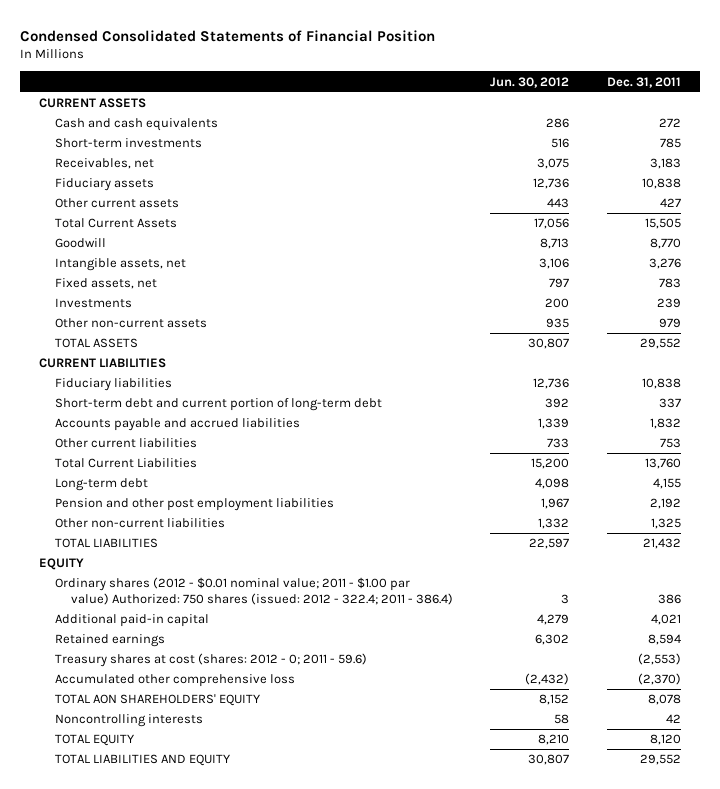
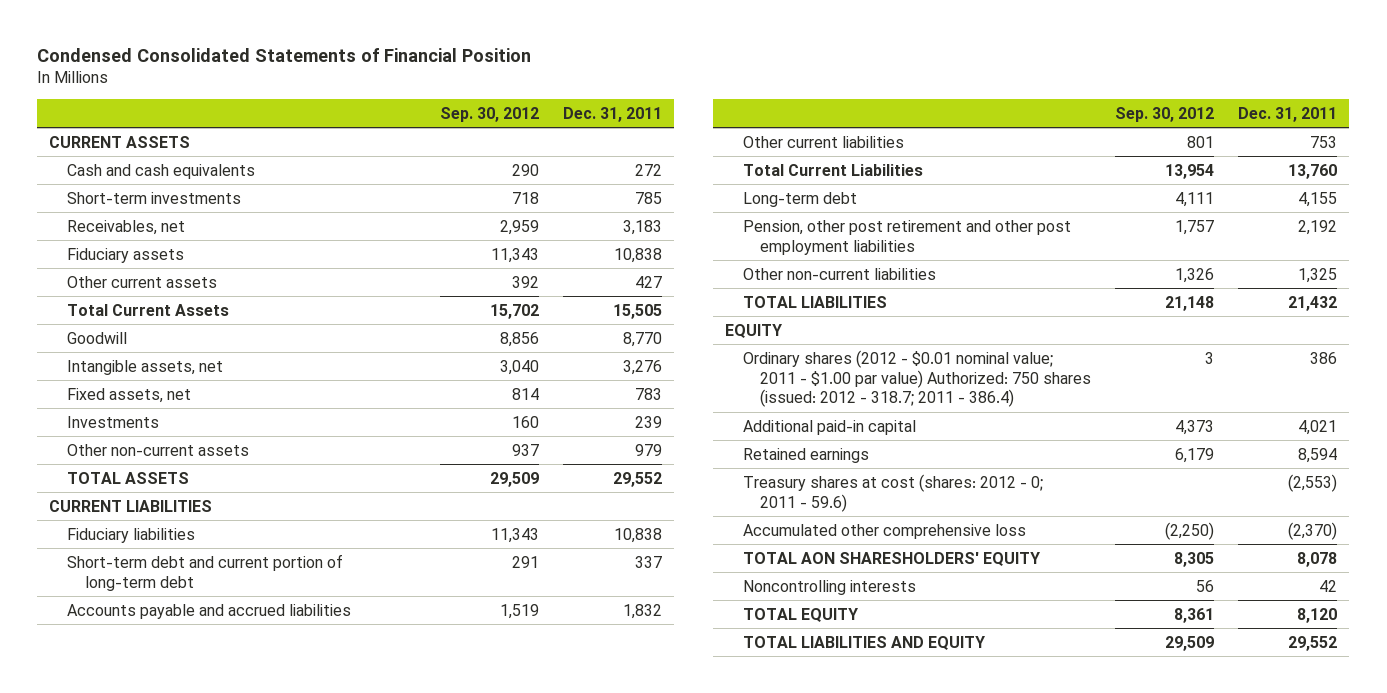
- | Jun. 30, 2012 | Dec. 31, 2011
+ | Sep. 30, 2012 | Dec. 31, 2011
- Pension and other post employment liabilities | 1,967 | 2,192
+ Pension, other post retirement and other post employment liabilities | 1,757 | 2,192
- Ordinary shares (2012 - $0.01 nominal value; 2011 - $1.00 par value) Authorized: 750 shares (issued: 2012 - 322.4; 2011 - 386.4) | 3 | 386
+ Ordinary shares (2012 - $0.01 nominal value; 2011 - $1.00 par value) Authorized: 750 shares (issued: 2012 - 318.7; 2011 - 386.4) | 3 | 386
- TOTAL AON SHAREHOLDERS' EQUITY | 8,152 | 8,078
+ TOTAL AON SHARESHOLDERS' EQUITY | 8,305 | 8,078

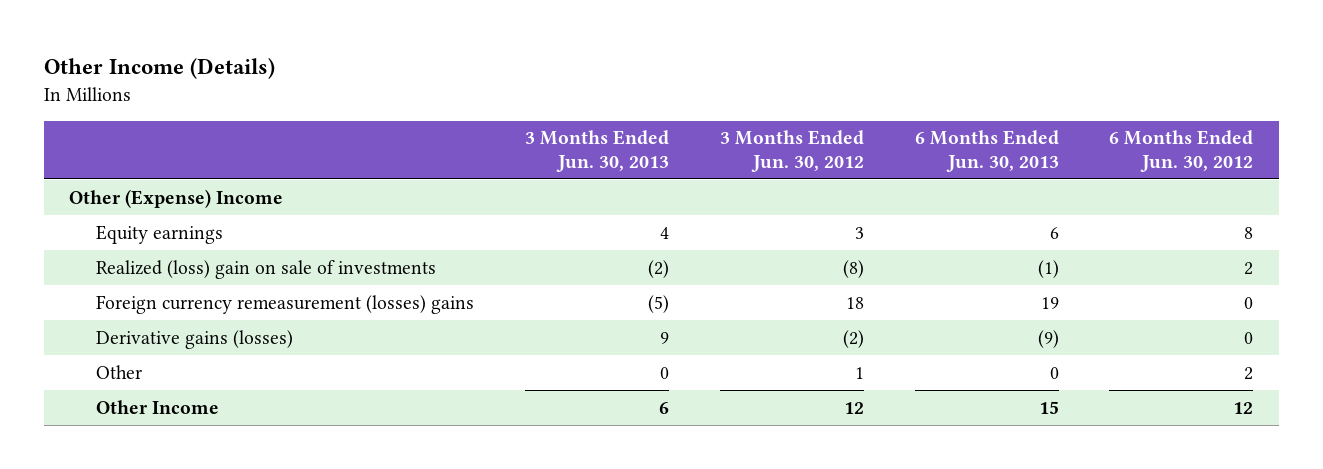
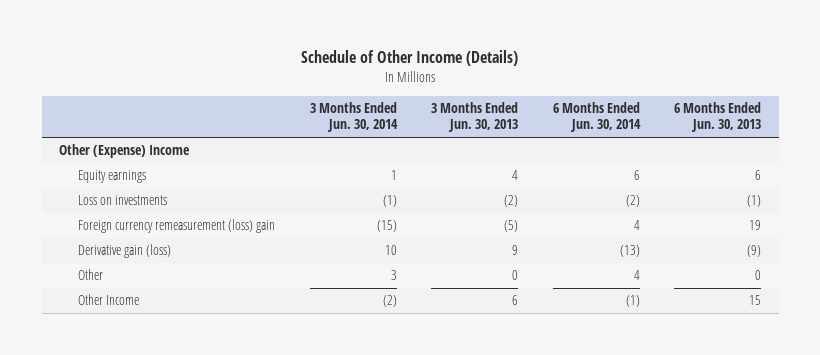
- Other Income (Details)
+ Schedule of Other Income (Details)
- | 3 Months Ended Jun. 30, 2013 | 3 Months Ended Jun. 30, 2012 | 6 Months Ended Jun. 30, 2013 | 6 Months Ended Jun. 30, 2012
+ | 3 Months Ended Jun. 30, 2014 | 3 Months Ended Jun. 30, 2013 | 6 Months Ended Jun. 30, 2014 | 6 Months Ended Jun. 30, 2013
- Realized (loss) gain on sale of investments | (2) | (8) | (1) | 2
- Foreign currency remeasurement (losses) gains | (5) | 18 | 19 | 0
- Derivative gains (losses) | 9 | (2) | (9) | 0
+ Loss on investments | (1) | (2) | (2) | (1)
+ Foreign currency remeasurement (loss) gain | (15) | (5) | 4 | 19
+ Derivative gain (loss) | 10 | 9 | (13) | (9)

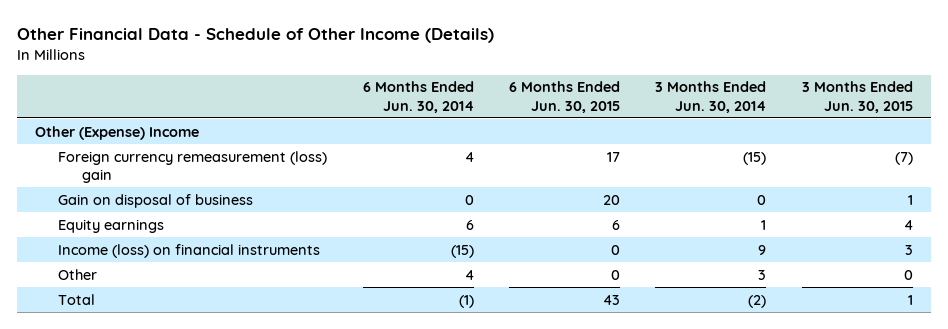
- Schedule of Other Income (Details)
+ Other Financial Data - Schedule of Other Income (Details)
- | 3 Months Ended Jun. 30, 2014 | 3 Months Ended Jun. 30, 2013 | 6 Months Ended Jun. 30, 2014 | 6 Months Ended Jun. 30, 2013
+ | 6 Months Ended Jun. 30, 2014 | 6 Months Ended Jun. 30, 2015 | 3 Months Ended Jun. 30, 2014 | 3 Months Ended Jun. 30, 2015
- Loss on investments | (1) | (2) | (2) | (1)
- Derivative gain (loss) | 10 | 9 | (13) | (9)
+ Gain on disposal of business | 0 | 20 | 0 | 1
moved down: Equity earnings | 6 | 6 | 1 | 4
+ Income (loss) on financial instruments | (15) | 0 | 9 | 3
- Other Income | (2) | 6 | (1) | 15
+ Total | (1) | 43 | (2) | 1

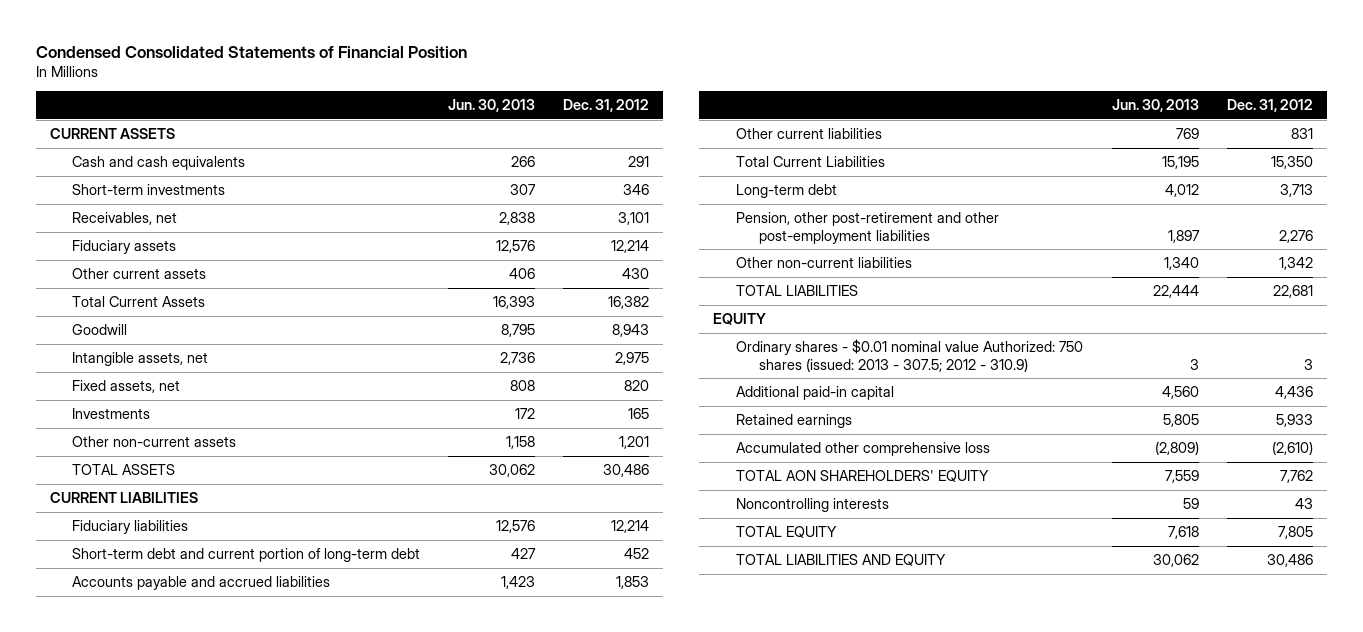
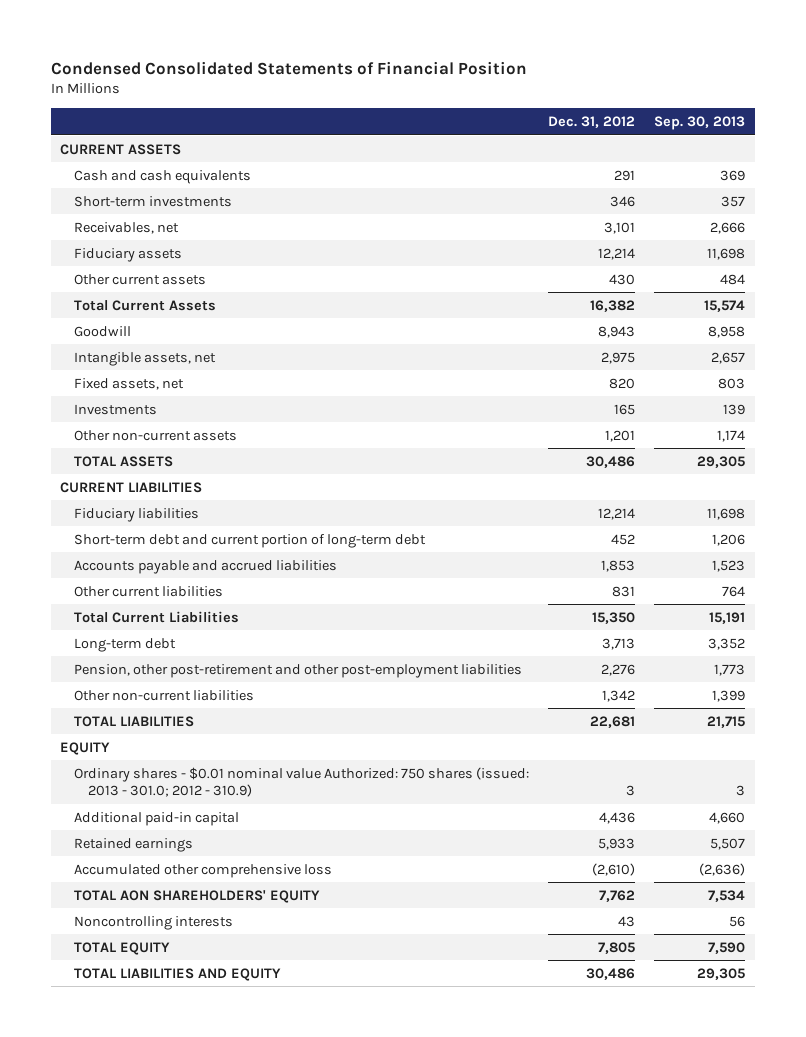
- | Jun. 30, 2013 | Dec. 31, 2012
+ | Dec. 31, 2012 | Sep. 30, 2013
- Ordinary shares - $0.01 nominal value Authorized: 750 shares (issued: 2013 - 307.5; 2012 - 310.9) | 3 | 3
+ Ordinary shares - $0.01 nominal value Authorized: 750 shares (issued: 2013 - 301.0; 2012 - 310.9) | 3 | 3

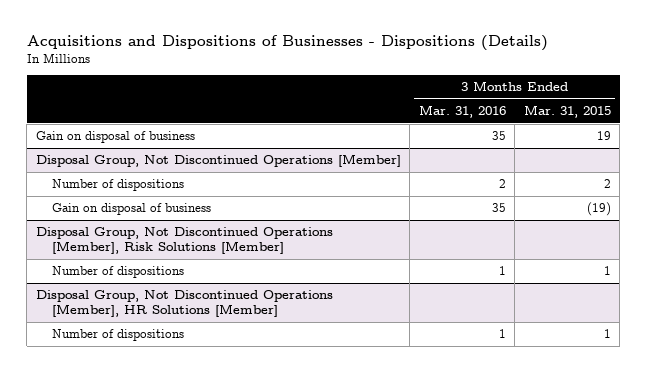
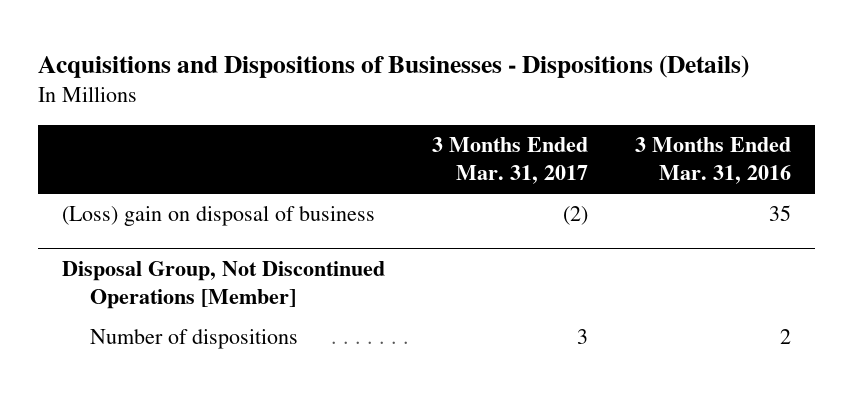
- | 3 Months Ended Mar. 31, 2016 | 3 Months Ended Mar. 31, 2015
+ | 3 Months Ended Mar. 31, 2017 | 3 Months Ended Mar. 31, 2016
- Gain on disposal of business | 35 | 19
+ (Loss) gain on disposal of business | (2) | 35
@ Disposal Group, Not Discontinued Operations [Member]
- Gain on disposal of business | 35 | (19)
- Disposal Group, Not Discontinued Operations [Member], Risk Solutions [Member]
- Number of dispositions | 1 | 1
- Disposal Group, Not Discontinued Operations [Member], HR Solutions [Member]
- Number of dispositions | 1 | 1

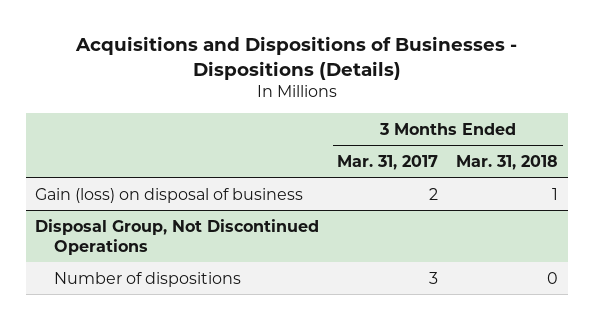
- | 3 Months Ended Mar. 31, 2017 | 3 Months Ended Mar. 31, 2016
+ | 3 Months Ended Mar. 31, 2017 | 3 Months Ended Mar. 31, 2018
- (Loss) gain on disposal of business | (2) | 35
- Disposal Group, Not Discontinued Operations [Member]
+ Gain (loss) on disposal of business | 2 | 1
+ Disposal Group, Not Discontinued Operations

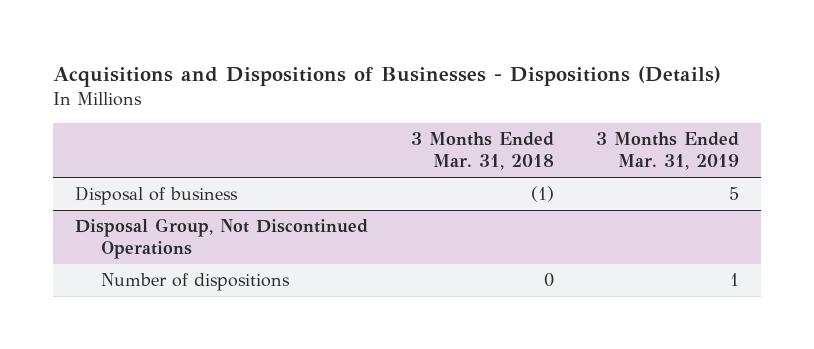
- | 3 Months Ended Mar. 31, 2017 | 3 Months Ended Mar. 31, 2018
+ | 3 Months Ended Mar. 31, 2018 | 3 Months Ended Mar. 31, 2019
- Gain (loss) on disposal of business | 2 | 1
+ Disposal of business | (1) | 5

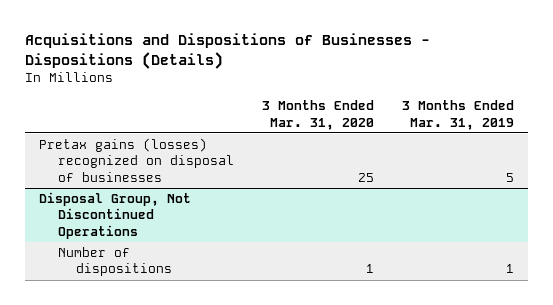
- | 3 Months Ended Mar. 31, 2018 | 3 Months Ended Mar. 31, 2019
+ | 3 Months Ended Mar. 31, 2020 | 3 Months Ended Mar. 31, 2019
- Disposal of business | (1) | 5
+ Pretax gains (losses) recognized on disposal of businesses | 25 | 5

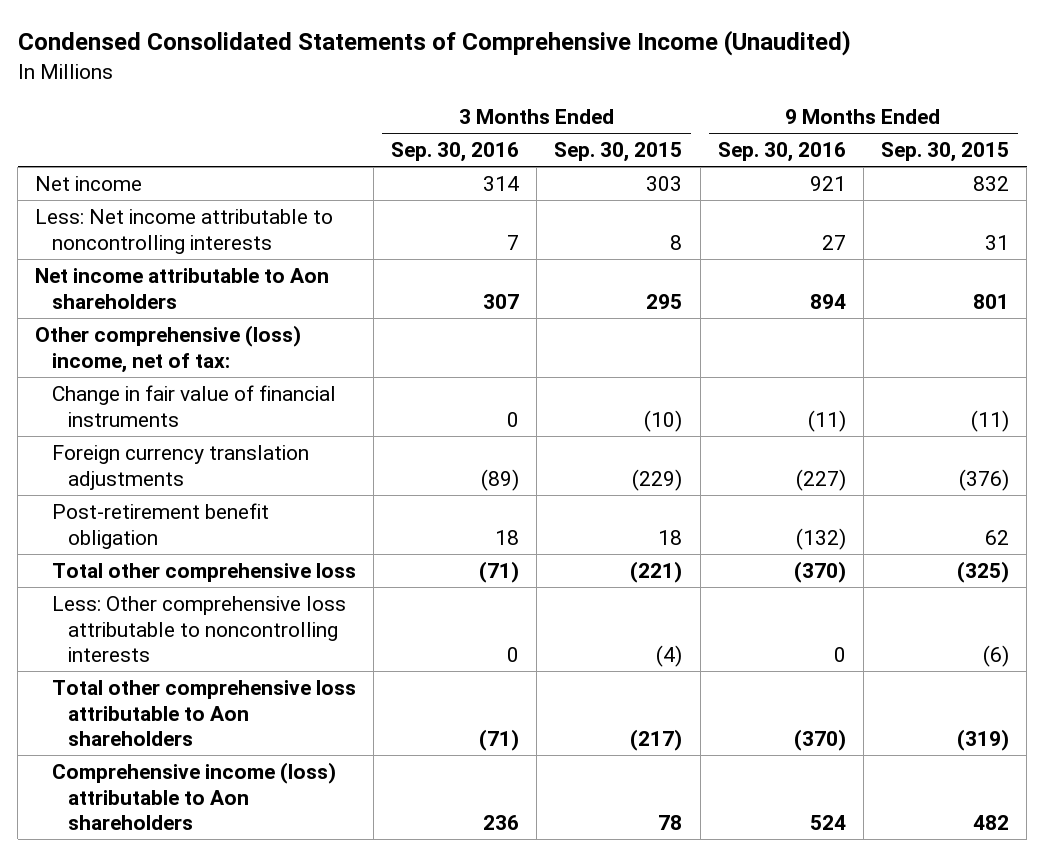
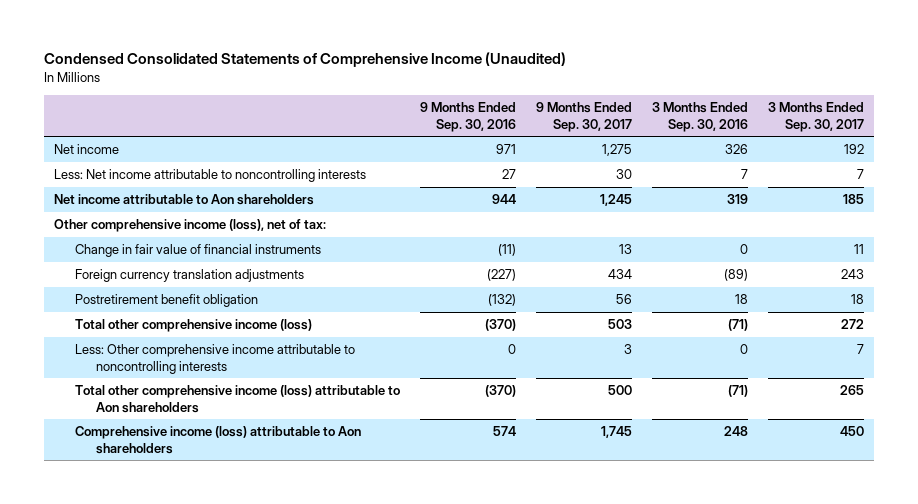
- | 3 Months Ended Sep. 30, 2016 | 3 Months Ended Sep. 30, 2015 | 9 Months Ended Sep. 30, 2016 | 9 Months Ended Sep. 30, 2015
+ | 9 Months Ended Sep. 30, 2016 | 9 Months Ended Sep. 30, 2017 | 3 Months Ended Sep. 30, 2016 | 3 Months Ended Sep. 30, 2017
- Net income | 314 | 303 | 921 | 832
+ Net income | 971 | 1,275 | 326 | 192
- Net income attributable to Aon shareholders | 307 | 295 | 894 | 801
- Other comprehensive (loss) income, net of tax:
+ Net income attributable to Aon shareholders | 944 | 1,245 | 319 | 185
+ Other comprehensive income (loss), net of tax:
- Post-retirement benefit obligation | 18 | 18 | (132) | 62
- Total other comprehensive loss | (71) | (221) | (370) | (325)
- Less: Other comprehensive loss attributable to noncontrolling interests | 0 | (4) | 0 | (6)
- Total other comprehensive loss attributable to Aon shareholders | (71) | (217) | (370) | (319)
- Comprehensive income (loss) attributable to Aon shareholders | 236 | 78 | 524 | 482
+ Postretirement benefit obligation | (132) | 56 | 18 | 18
+ Total other comprehensive income (loss) | (370) | 503 | (71) | 272
+ Less: Other comprehensive income attributable to noncontrolling interests | 0 | 3 | 0 | 7
+ Total other comprehensive income (loss) attributable to Aon shareholders | (370) | 500 | (71) | 265
+ Comprehensive income (loss) attributable to Aon shareholders | 574 | 1,745 | 248 | 450

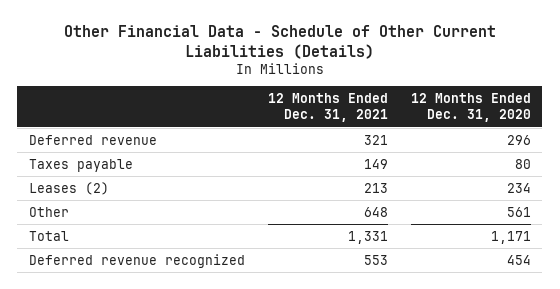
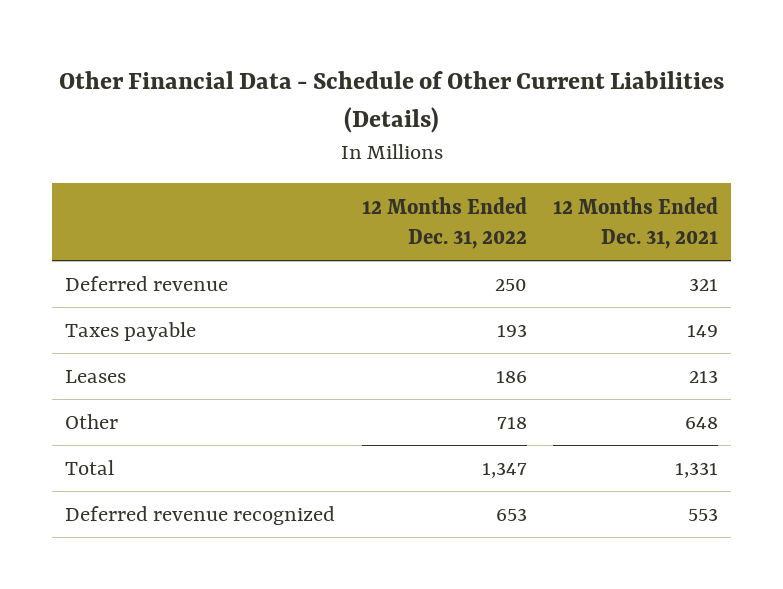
- | 12 Months Ended Dec. 31, 2021 | 12 Months Ended Dec. 31, 2020
+ | 12 Months Ended Dec. 31, 2022 | 12 Months Ended Dec. 31, 2021
- Leases (2) | 213 | 234
+ Leases | 186 | 213

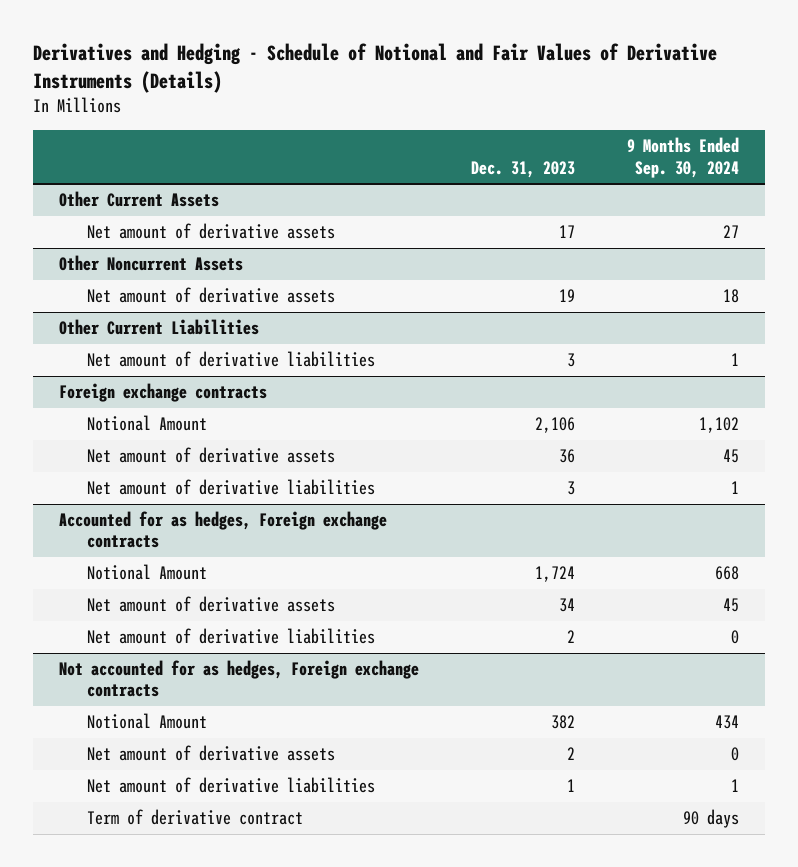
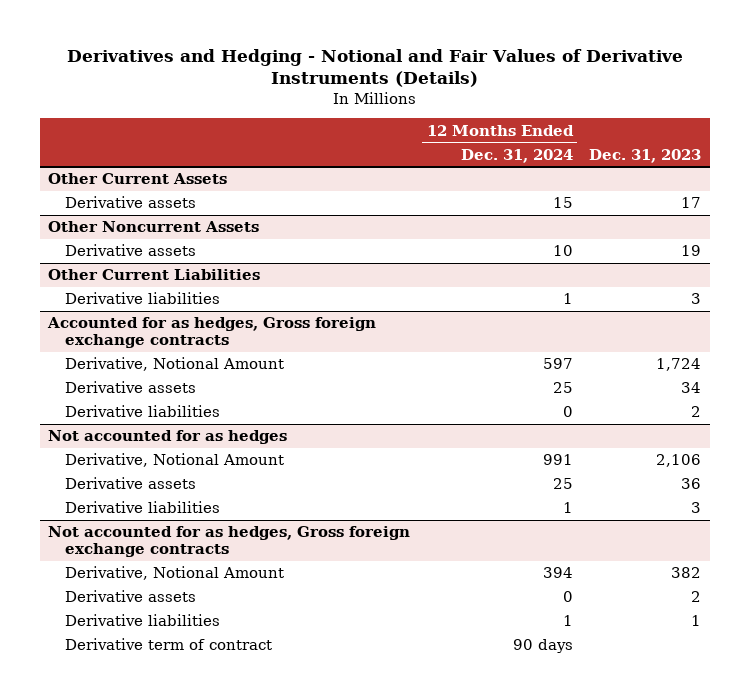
- Derivatives and Hedging - Schedule of Notional and Fair Values of Derivative Instruments (Details)
+ Derivatives and Hedging - Notional and Fair Values of Derivative Instruments (Details)
- | Dec. 31, 2023 | 9 Months Ended Sep. 30, 2024
+ | 12 Months Ended Dec. 31, 2024 | Dec. 31, 2023
@ Other Current Assets
- Net amount of derivative assets | 17 | 27
+ Derivative assets | 15 | 17
@ Other Noncurrent Assets
- Net amount of derivative assets | 19 | 18
+ Derivative assets | 10 | 19
@ Other Current Liabilities
- Net amount of derivative liabilities | 3 | 1
- Foreign exchange contracts
- Notional Amount | 2,106 | 1,102
- Net amount of derivative assets | 36 | 45
- Net amount of derivative liabilities | 3 | 1
- Accounted for as hedges, Foreign exchange contracts
- Notional Amount | 1,724 | 668
- Net amount of derivative assets | 34 | 45
- Net amount of derivative liabilities | 2 | 0
- Not accounted for as hedges, Foreign exchange contracts
- Notional Amount | 382 | 434
- Net amount of derivative assets | 2 | 0
- Net amount of derivative liabilities | 1 | 1
- Term of derivative contract | | 90 days
@ Other Current Liabilities
+ Derivative liabilities | 1 | 3
+ Accounted for as hedges, Gross foreign exchange contracts
+ Derivative, Notional Amount | 597 | 1,724
+ Derivative assets | 25 | 34
+ Derivative liabilities | 0 | 2
+ Not accounted for as hedges
+ Derivative, Notional Amount | 991 | 2,106
+ Derivative assets | 25 | 36
+ Derivative liabilities | 1 | 3
+ Not accounted for as hedges, Gross foreign exchange contracts
+ Derivative, Notional Amount | 394 | 382
+ Derivative assets | 0 | 2
+ Derivative liabilities | 1 | 1
+ Derivative term of contract | 90 days |

